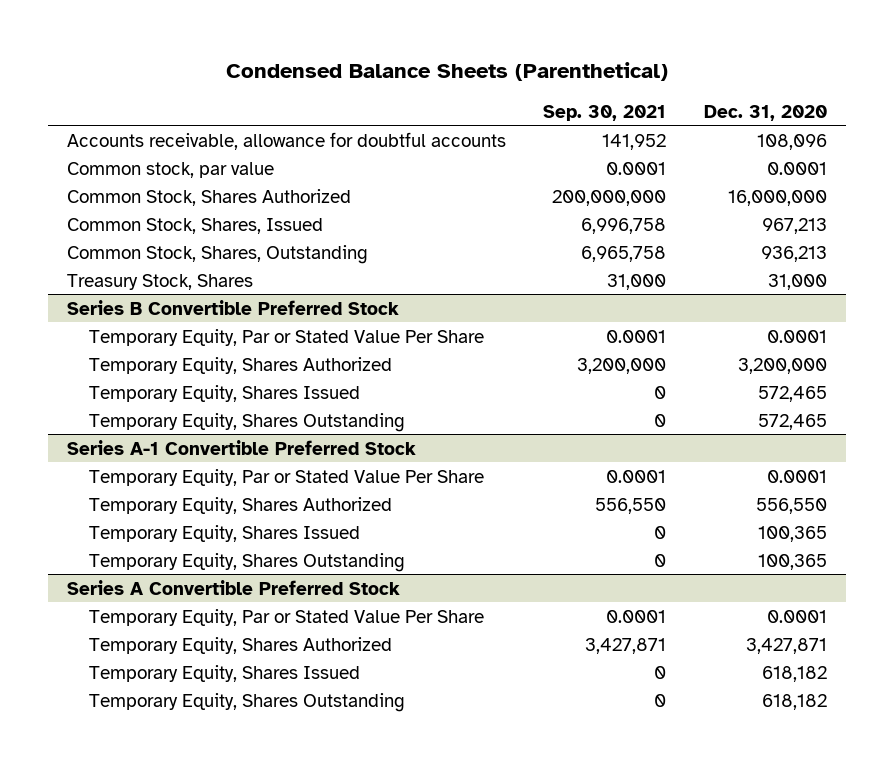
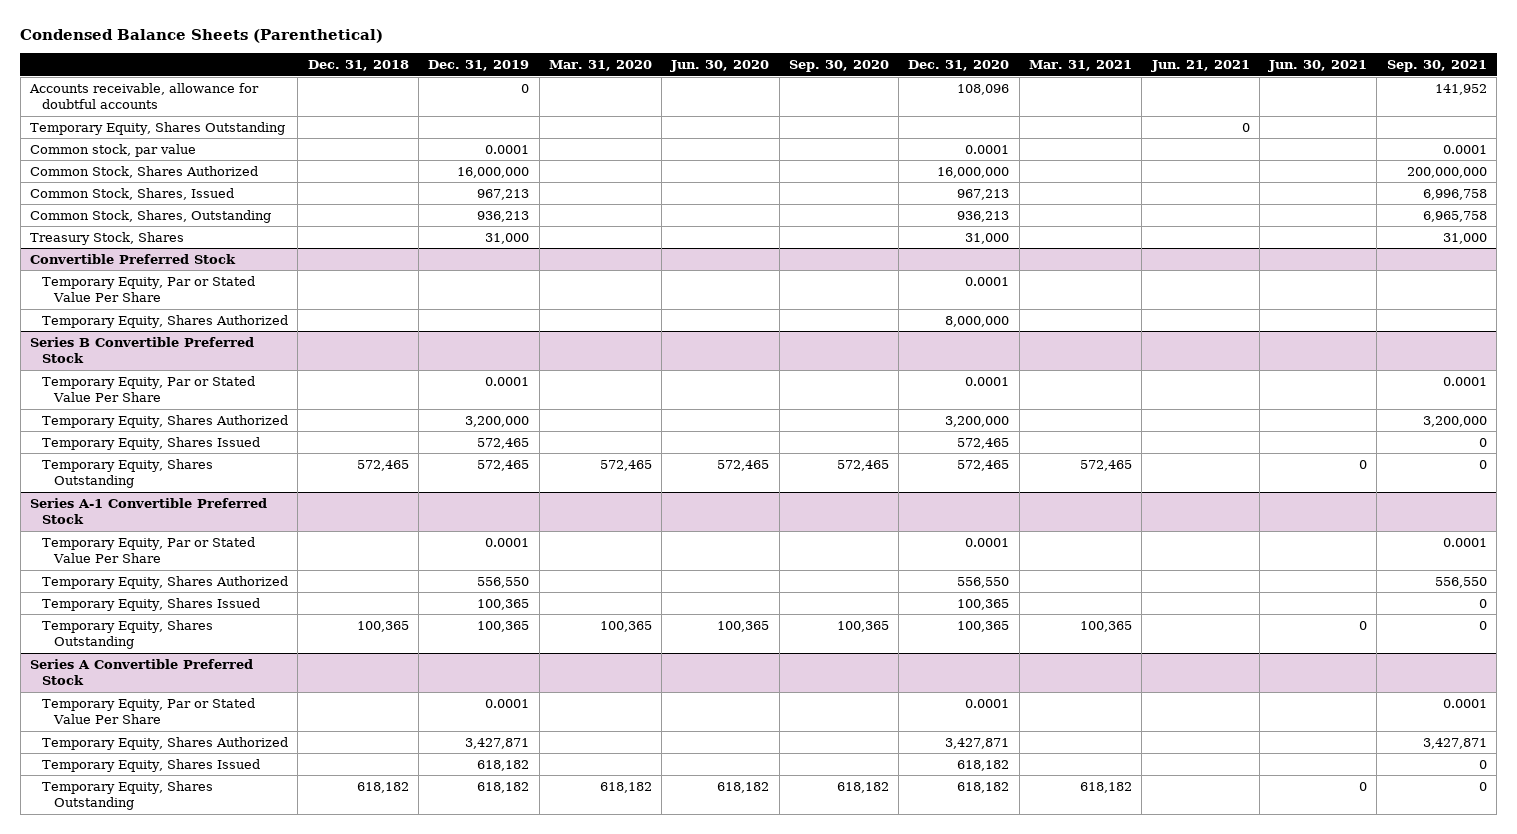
- | Sep. 30, 2021 | Dec. 31, 2020
+ | Dec. 31, 2018 | Dec. 31, 2019 | Mar. 31, 2020 | Jun. 30, 2020 | Sep. 30, 2020 | Dec. 31, 2020 | Mar. 31, 2021 | Jun. 21, 2021 | Jun. 30, 2021 | Sep. 30, 2021
+ Temporary Equity, Shares Outstanding | | | | | | | | 0 | |
+ Convertible Preferred Stock
+ Temporary Equity, Par or Stated Value Per Share | | | | | | 0.0001 | | | |
+ Temporary Equity, Shares Authorized | | | | | | 8,000,000 | | | |

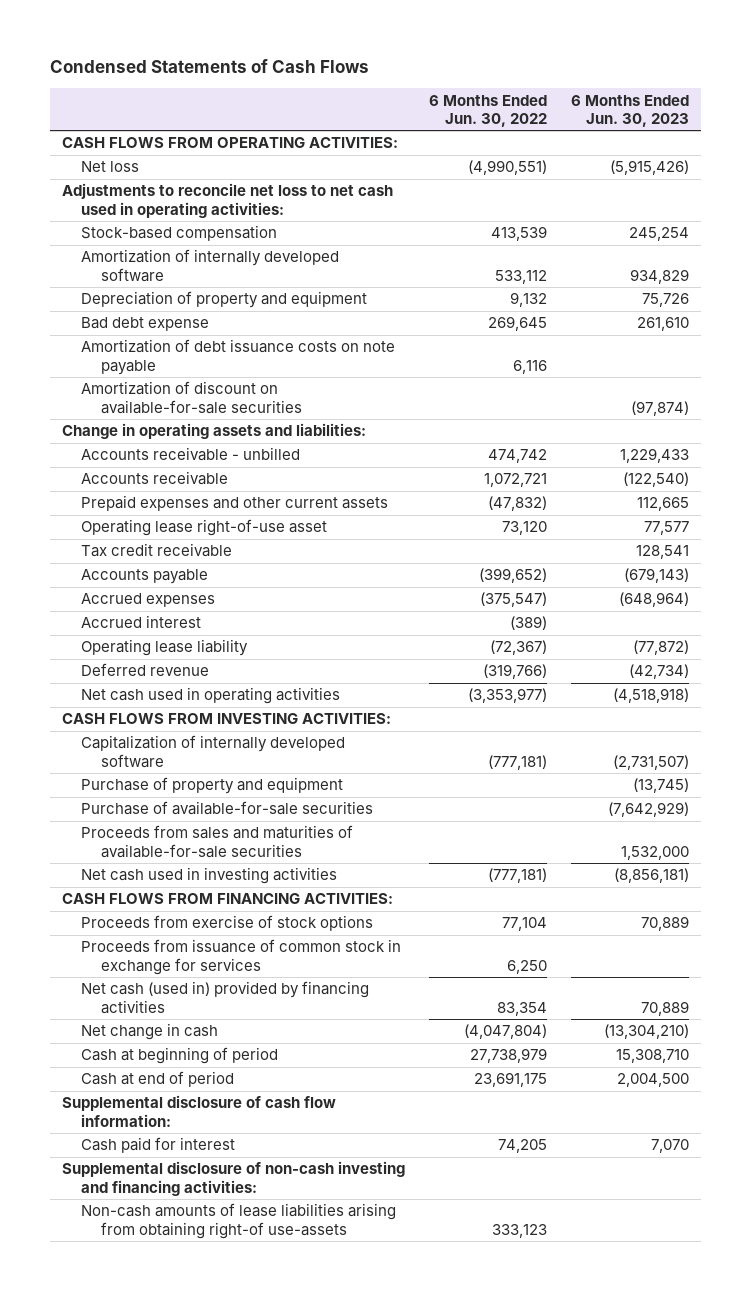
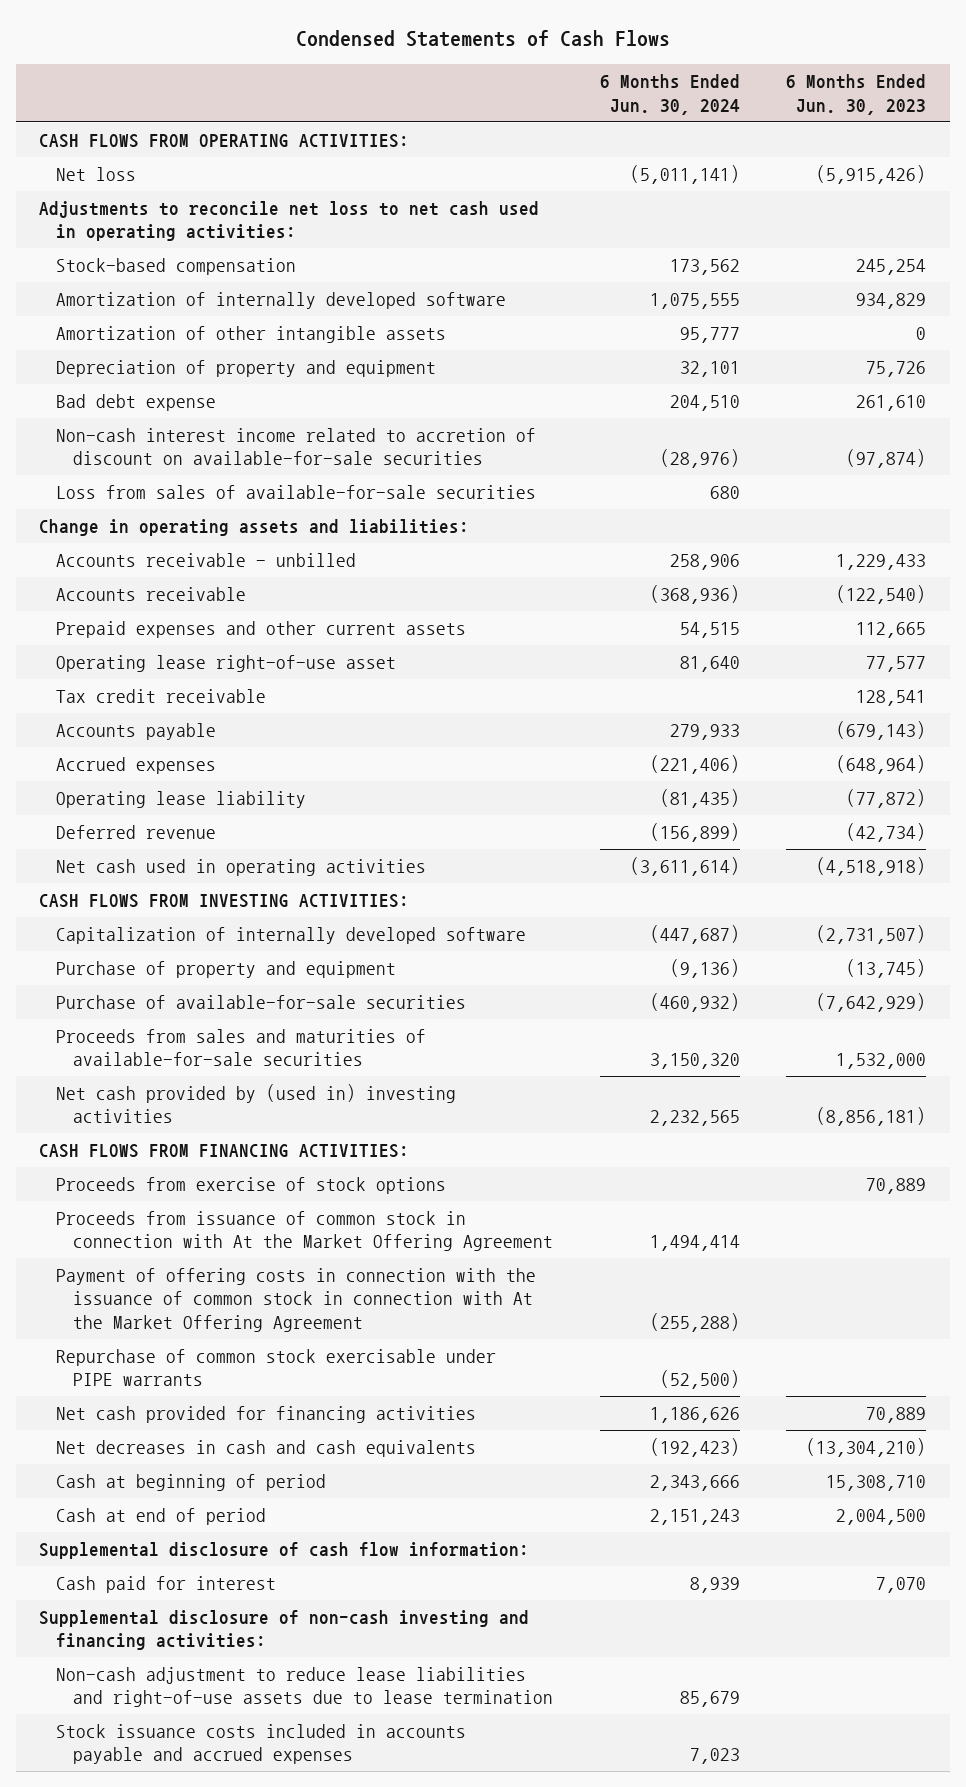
- | 6 Months Ended Jun. 30, 2022 | 6 Months Ended Jun. 30, 2023
+ | 6 Months Ended Jun. 30, 2024 | 6 Months Ended Jun. 30, 2023
+ Amortization of other intangible assets | 95,777 | 0
- Amortization of debt issuance costs on note payable | 6,116 |
- Amortization of discount on available-for-sale securities | | (97,874)
+ Non-cash interest income related to accretion of discount on available-for-sale securities | (28,976) | (97,874)
+ Loss from sales of available-for-sale securities | 680 |
- Accrued interest | (389) |
- Net cash used in investing activities | (777,181) | (8,856,181)
+ Net cash provided by (used in) investing activities | 2,232,565 | (8,856,181)
- Proceeds from issuance of common stock in exchange for services | 6,250 |
- Net cash (used in) provided by financing activities | 83,354 | 70,889
- Net change in cash | (4,047,804) | (13,304,210)
+ Proceeds from issuance of common stock in connection with At the Market Offering Agreement | 1,494,414 |
+ Payment of offering costs in connection with the issuance of common stock in connection with At the Market Offering Agreement | (255,288) |
+ Repurchase of common stock exercisable under PIPE warrants | (52,500) |
+ Net cash provided for financing activities | 1,186,626 | 70,889
+ Net decreases in cash and cash equivalents | (192,423) | (13,304,210)
- Non-cash amounts of lease liabilities arising from obtaining right-of use-assets | 333,123 |
+ Non-cash adjustment to reduce lease liabilities and right-of-use assets due to lease termination | 85,679 |
+ Stock issuance costs included in accounts payable and accrued expenses | 7,023 |

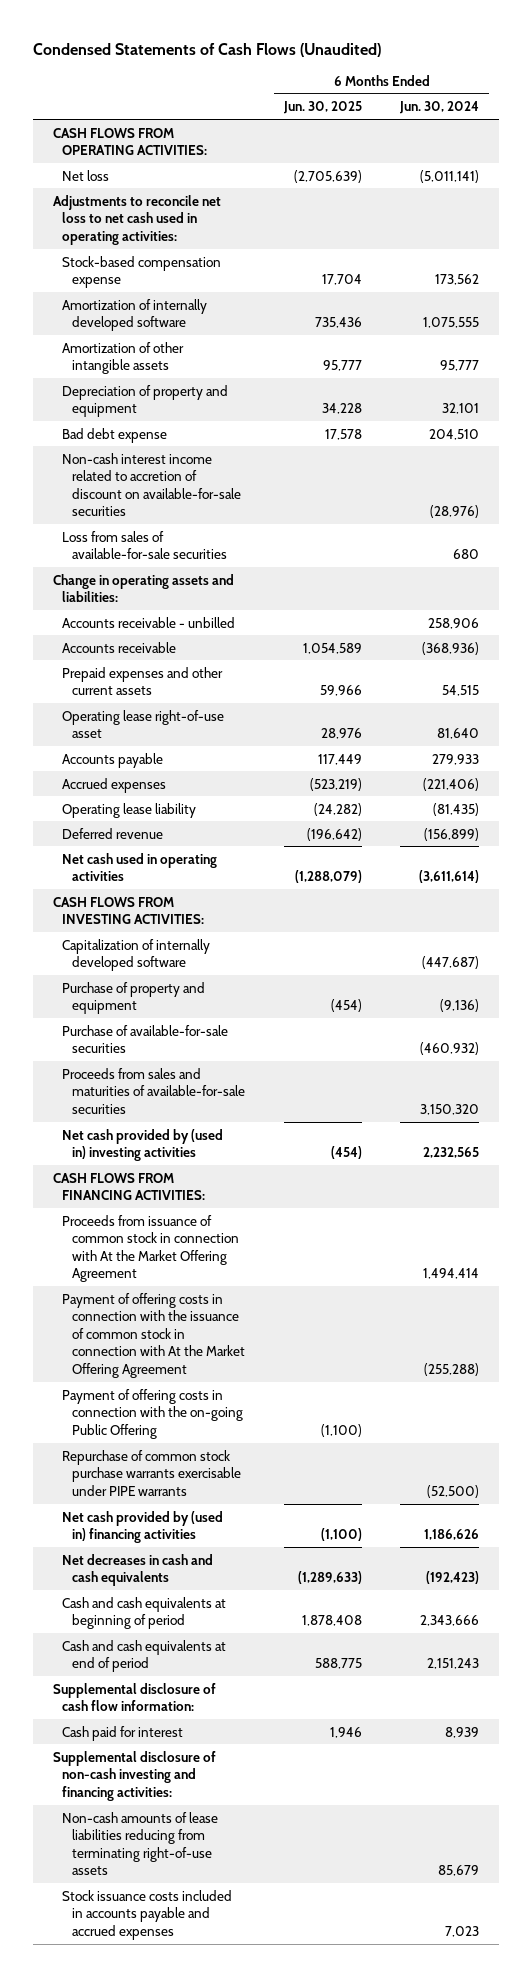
- Condensed Statements of Cash Flows
+ Condensed Statements of Cash Flows (Unaudited)
- | 6 Months Ended Jun. 30, 2024 | 6 Months Ended Jun. 30, 2023
+ | 6 Months Ended Jun. 30, 2025 | 6 Months Ended Jun. 30, 2024
- Stock-based compensation | 173,562 | 245,254
+ Stock-based compensation expense | 17,704 | 173,562
- Tax credit receivable | | 128,541
- Proceeds from exercise of stock options | | 70,889
- Repurchase of common stock exercisable under PIPE warrants | (52,500) |
- Net cash provided for financing activities | 1,186,626 | 70,889
+ Payment of offering costs in connection with the on-going Public Offering | (1,100) |
+ Repurchase of common stock purchase warrants exercisable under PIPE warrants | | (52,500)
+ Net cash provided by (used in) financing activities | (1,100) | 1,186,626
- Cash at beginning of period | 2,343,666 | 15,308,710
- Cash at end of period | 2,151,243 | 2,004,500
+ Cash and cash equivalents at beginning of period | 1,878,408 | 2,343,666
+ Cash and cash equivalents at end of period | 588,775 | 2,151,243
- Non-cash adjustment to reduce lease liabilities and right-of-use assets due to lease termination | 85,679 |
+ Non-cash amounts of lease liabilities reducing from terminating right-of-use assets | | 85,679

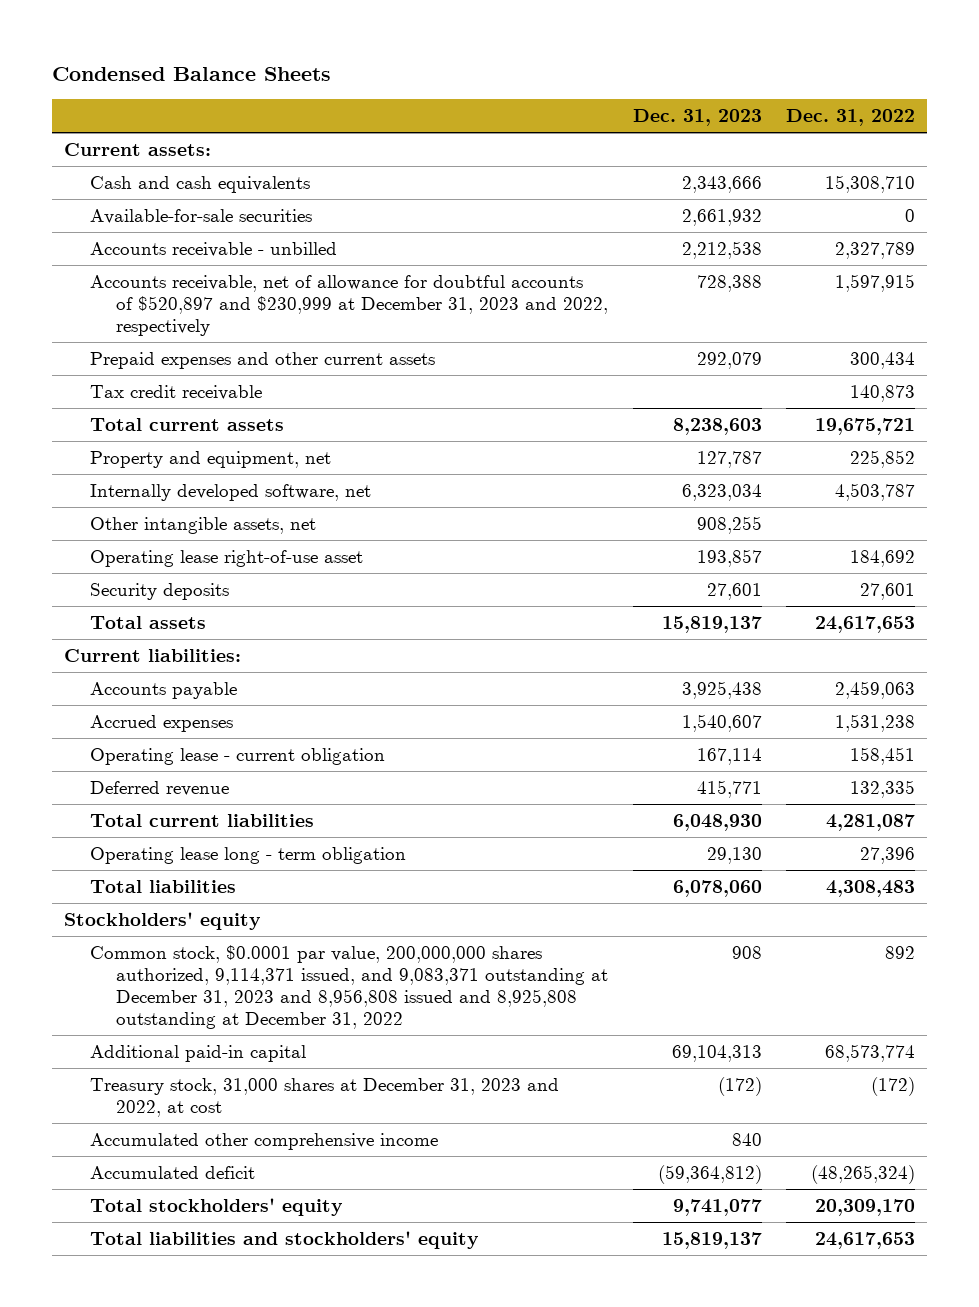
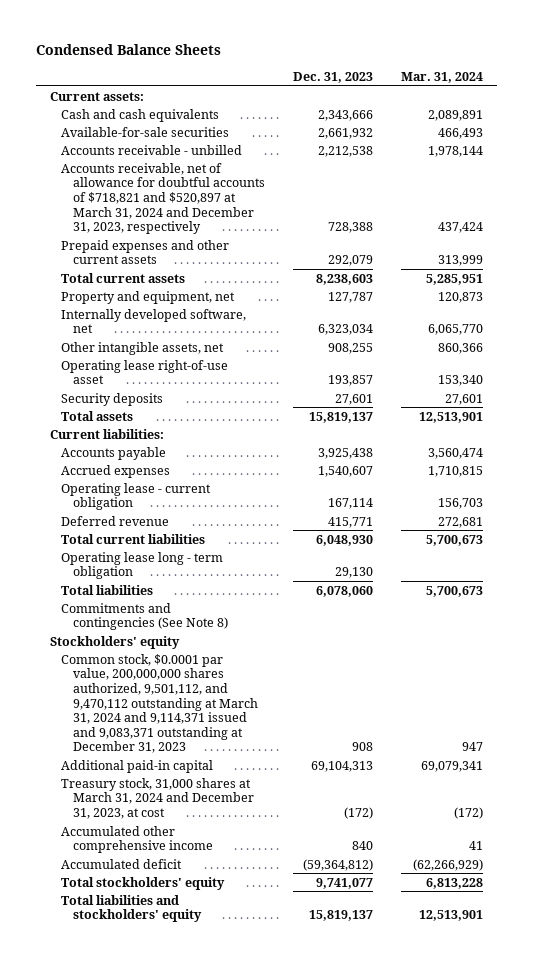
- | Dec. 31, 2023 | Dec. 31, 2022
+ | Dec. 31, 2023 | Mar. 31, 2024
- Accounts receivable, net of allowance for doubtful accounts of $520,897 and $230,999 at December 31, 2023 and 2022, respectively | 728,388 | 1,597,915
+ Accounts receivable, net of allowance for doubtful accounts of $718,821 and $520,897 at March 31, 2024 and December 31, 2023, respectively | 728,388 | 437,424
- Tax credit receivable | | 140,873
+ Commitments and contingencies (See Note 8)
- Common stock, $0.0001 par value, 200,000,000 shares authorized, 9,114,371 issued, and 9,083,371 outstanding at December 31, 2023 and 8,956,808 issued and 8,925,808 outstanding at December 31, 2022 | 908 | 892
+ Common stock, $0.0001 par value, 200,000,000 shares authorized, 9,501,112, and 9,470,112 outstanding at March 31, 2024 and 9,114,371 issued and 9,083,371 outstanding at December 31, 2023 | 908 | 947
- Treasury stock, 31,000 shares at December 31, 2023 and 2022, at cost | (172) | (172)
+ Treasury stock, 31,000 shares at March 31, 2024 and December 31, 2023, at cost | (172) | (172)

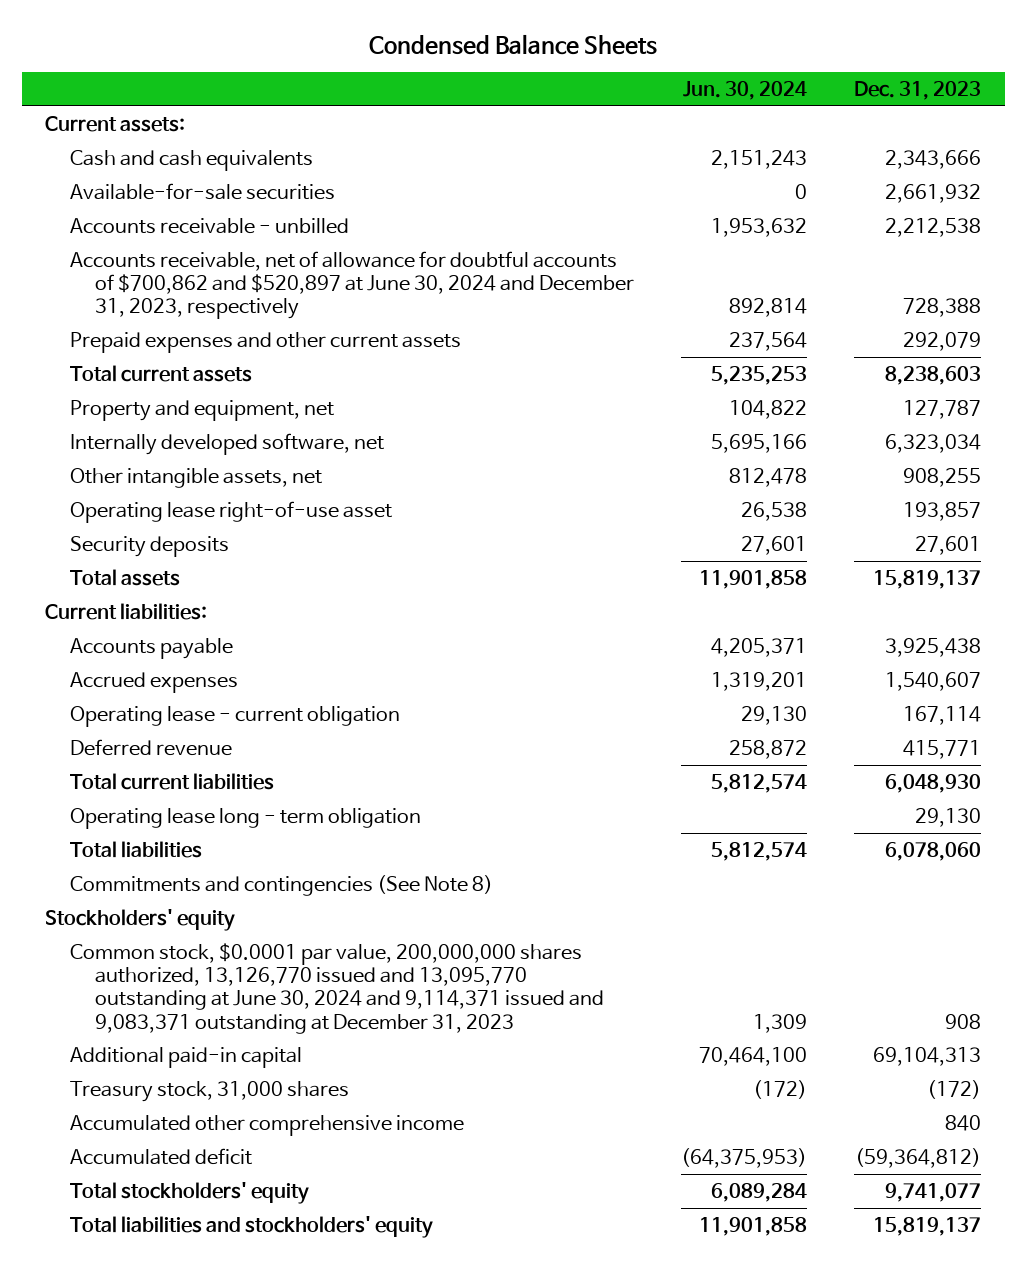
- | Dec. 31, 2023 | Mar. 31, 2024
+ | Jun. 30, 2024 | Dec. 31, 2023
- Accounts receivable, net of allowance for doubtful accounts of $718,821 and $520,897 at March 31, 2024 and December 31, 2023, respectively | 728,388 | 437,424
+ Accounts receivable, net of allowance for doubtful accounts of $700,862 and $520,897 at June 30, 2024 and December 31, 2023, respectively | 892,814 | 728,388
- Common stock, $0.0001 par value, 200,000,000 shares authorized, 9,501,112, and 9,470,112 outstanding at March 31, 2024 and 9,114,371 issued and 9,083,371 outstanding at December 31, 2023 | 908 | 947
+ Common stock, $0.0001 par value, 200,000,000 shares authorized, 13,126,770 issued and 13,095,770 outstanding at June 30, 2024 and 9,114,371 issued and 9,083,371 outstanding at December 31, 2023 | 1,309 | 908
- Treasury stock, 31,000 shares at March 31, 2024 and December 31, 2023, at cost | (172) | (172)
+ Treasury stock, 31,000 shares | (172) | (172)

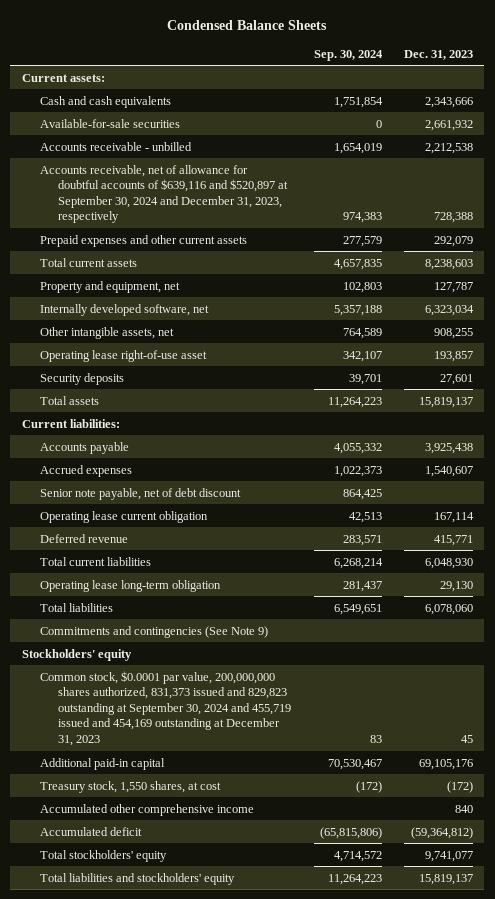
- | Jun. 30, 2024 | Dec. 31, 2023
+ | Sep. 30, 2024 | Dec. 31, 2023
- Accounts receivable, net of allowance for doubtful accounts of $700,862 and $520,897 at June 30, 2024 and December 31, 2023, respectively | 892,814 | 728,388
+ Accounts receivable, net of allowance for doubtful accounts of $639,116 and $520,897 at September 30, 2024 and December 31, 2023, respectively | 974,383 | 728,388
- Operating lease - current obligation | 29,130 | 167,114
+ Senior note payable, net of debt discount | 864,425 |
+ Operating lease current obligation | 42,513 | 167,114
- Operating lease long - term obligation | | 29,130
+ Operating lease long-term obligation | 281,437 | 29,130
- Commitments and contingencies (See Note 8)
+ Commitments and contingencies (See Note 9)
- Common stock, $0.0001 par value, 200,000,000 shares authorized, 13,126,770 issued and 13,095,770 outstanding at June 30, 2024 and 9,114,371 issued and 9,083,371 outstanding at December 31, 2023 | 1,309 | 908
- Additional paid-in capital | 70,464,100 | 69,104,313
- Treasury stock, 31,000 shares | (172) | (172)
+ Common stock, $0.0001 par value, 200,000,000 shares authorized, 831,373 issued and 829,823 outstanding at September 30, 2024 and 455,719 issued and 454,169 outstanding at December 31, 2023 | 83 | 45
+ Additional paid-in capital | 70,530,467 | 69,105,176
+ Treasury stock, 1,550 shares, at cost | (172) | (172)

